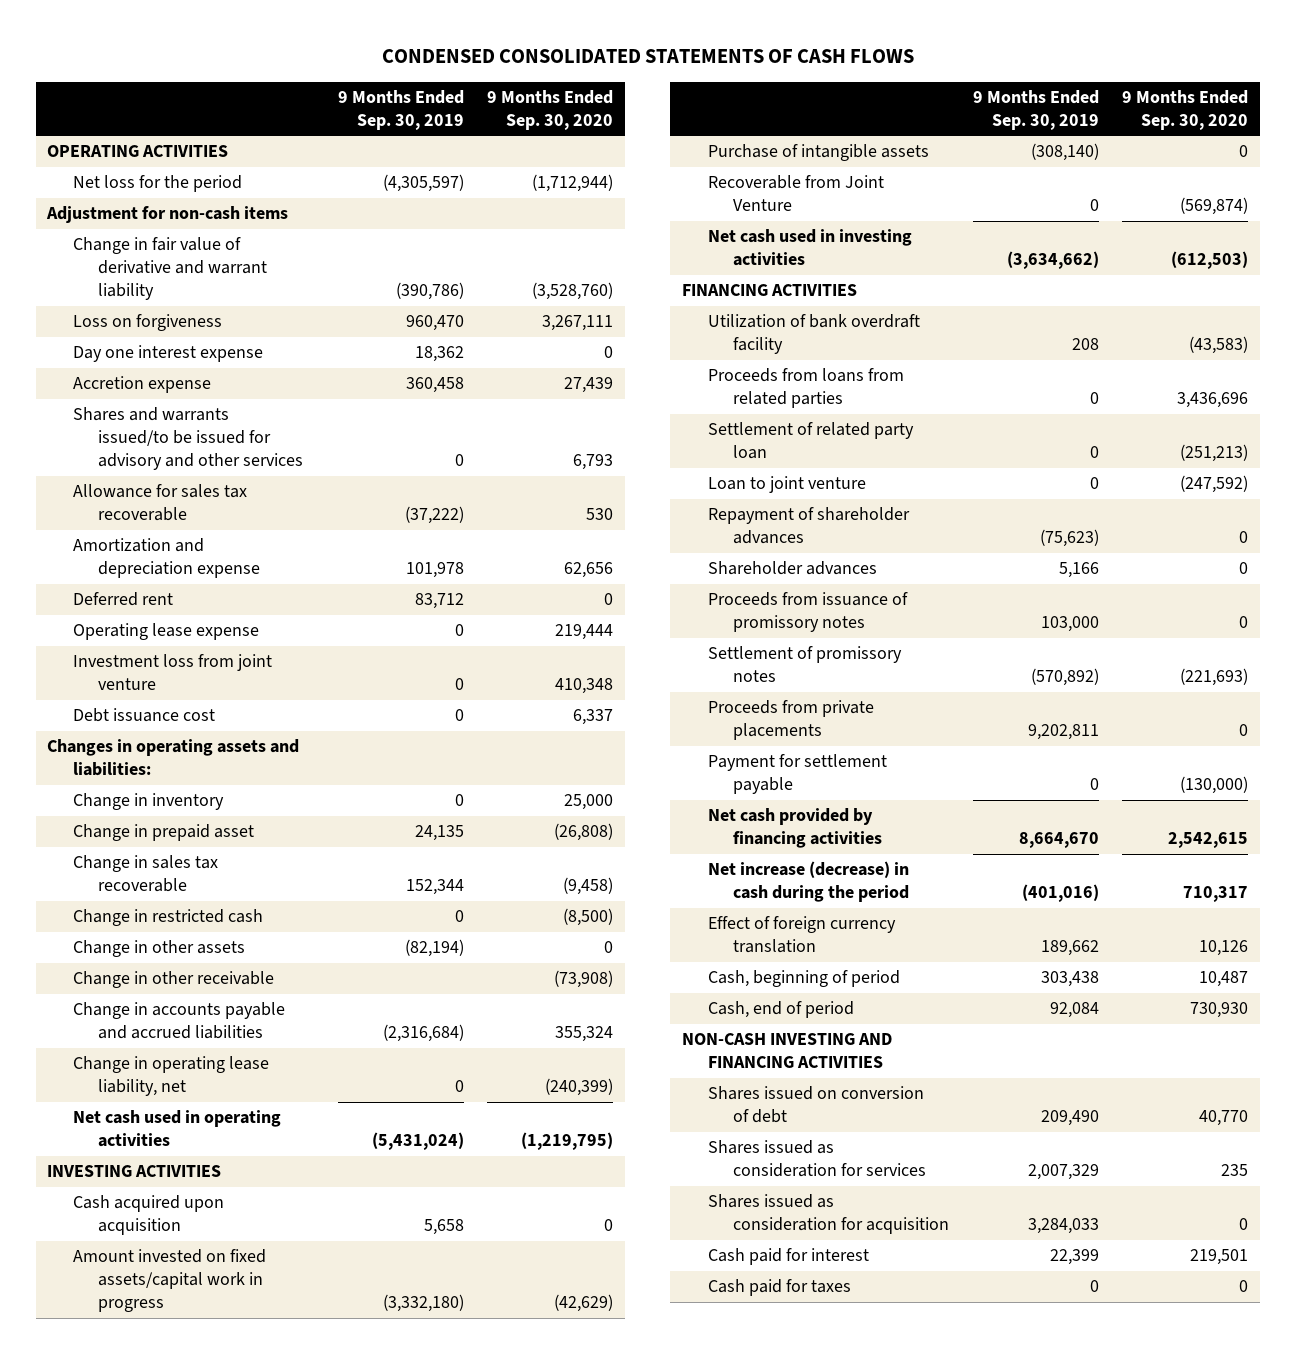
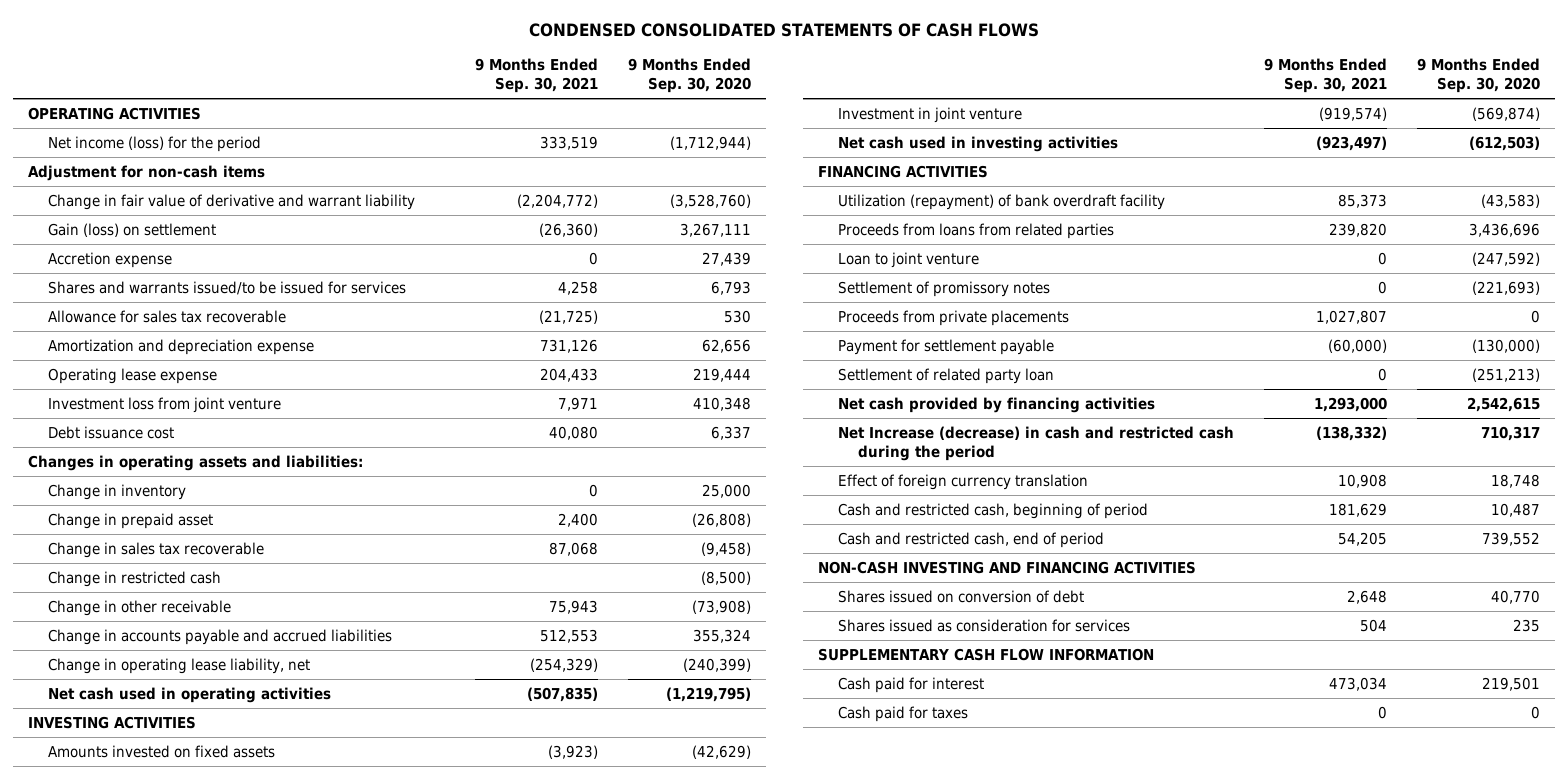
- | 9 Months Ended Sep. 30, 2019 | 9 Months Ended Sep. 30, 2020
+ | 9 Months Ended Sep. 30, 2021 | 9 Months Ended Sep. 30, 2020
- Net loss for the period | (4,305,597) | (1,712,944)
+ Net income (loss) for the period | 333,519 | (1,712,944)
- Loss on forgiveness | 960,470 | 3,267,111
- Day one interest expense | 18,362 | 0
+ Gain (loss) on settlement | (26,360) | 3,267,111
- Shares and warrants issued/to be issued for advisory and other services | 0 | 6,793
+ Shares and warrants issued/to be issued for services | 4,258 | 6,793
- Deferred rent | 83,712 | 0
- Change in other assets | (82,194) | 0
- Cash acquired upon acquisition | 5,658 | 0
- Amount invested on fixed assets/capital work in progress | (3,332,180) | (42,629)
- Purchase of intangible assets | (308,140) | 0
- Recoverable from Joint Venture | 0 | (569,874)
+ Amounts invested on fixed assets | (3,923) | (42,629)
+ Investment in joint venture | (919,574) | (569,874)
- Utilization of bank overdraft facility | 208 | (43,583)
+ Utilization (repayment) of bank overdraft facility | 85,373 | (43,583)
- Repayment of shareholder advances | (75,623) | 0
- Shareholder advances | 5,166 | 0
- Proceeds from issuance of promissory notes | 103,000 | 0
moved down: Settlement of related party loan | 0 | (251,213)
- Net increase (decrease) in cash during the period | (401,016) | 710,317
- Effect of foreign currency translation | 189,662 | 10,126
- Cash, beginning of period | 303,438 | 10,487
- Cash, end of period | 92,084 | 730,930
+ Net Increase (decrease) in cash and restricted cash during the period | (138,332) | 710,317
+ Effect of foreign currency translation | 10,908 | 18,748
+ Cash and restricted cash, beginning of period | 181,629 | 10,487
+ Cash and restricted cash, end of period | 54,205 | 739,552
- Shares issued as consideration for acquisition | 3,284,033 | 0
+ SUPPLEMENTARY CASH FLOW INFORMATION

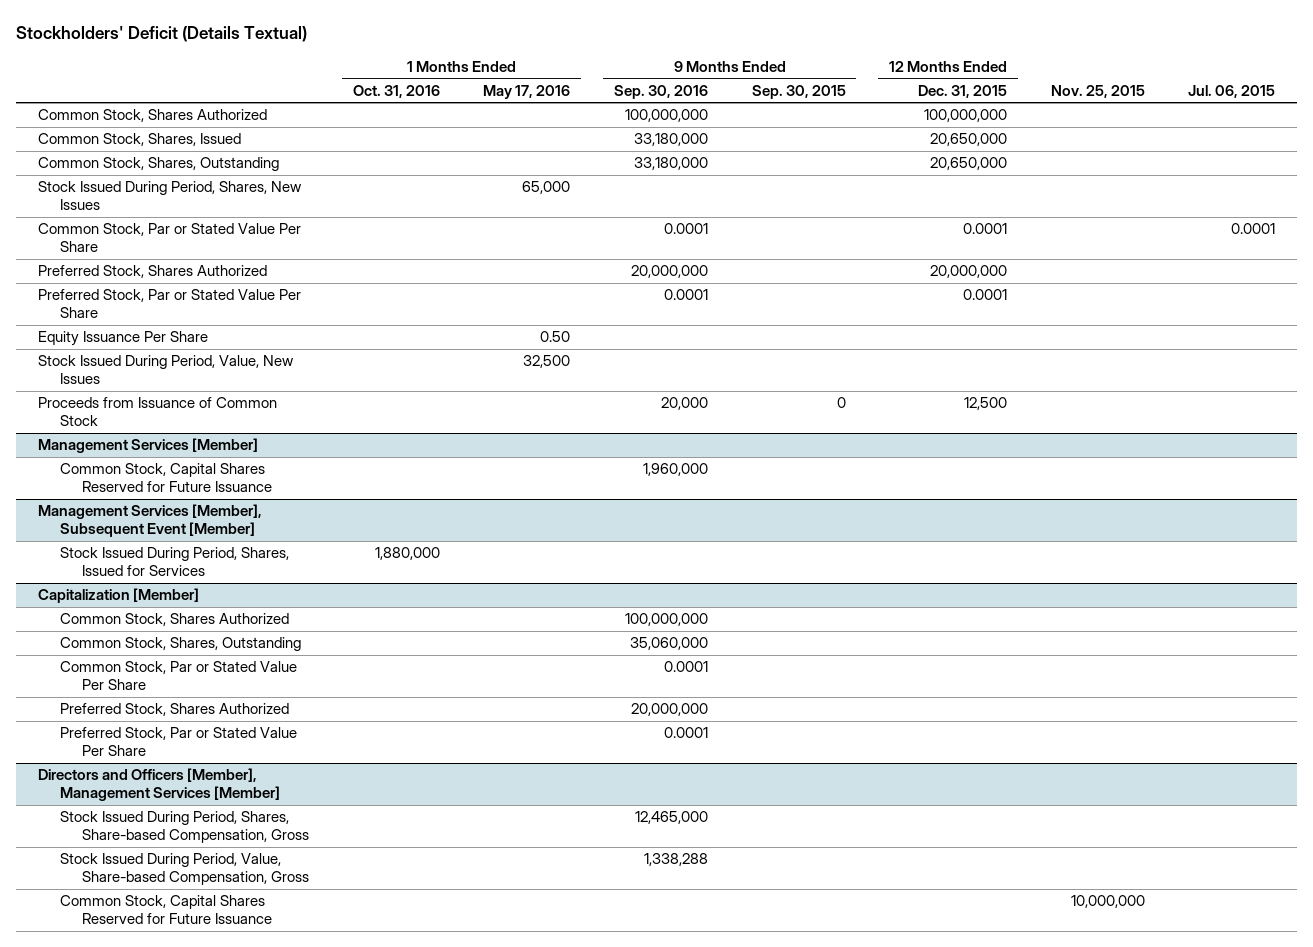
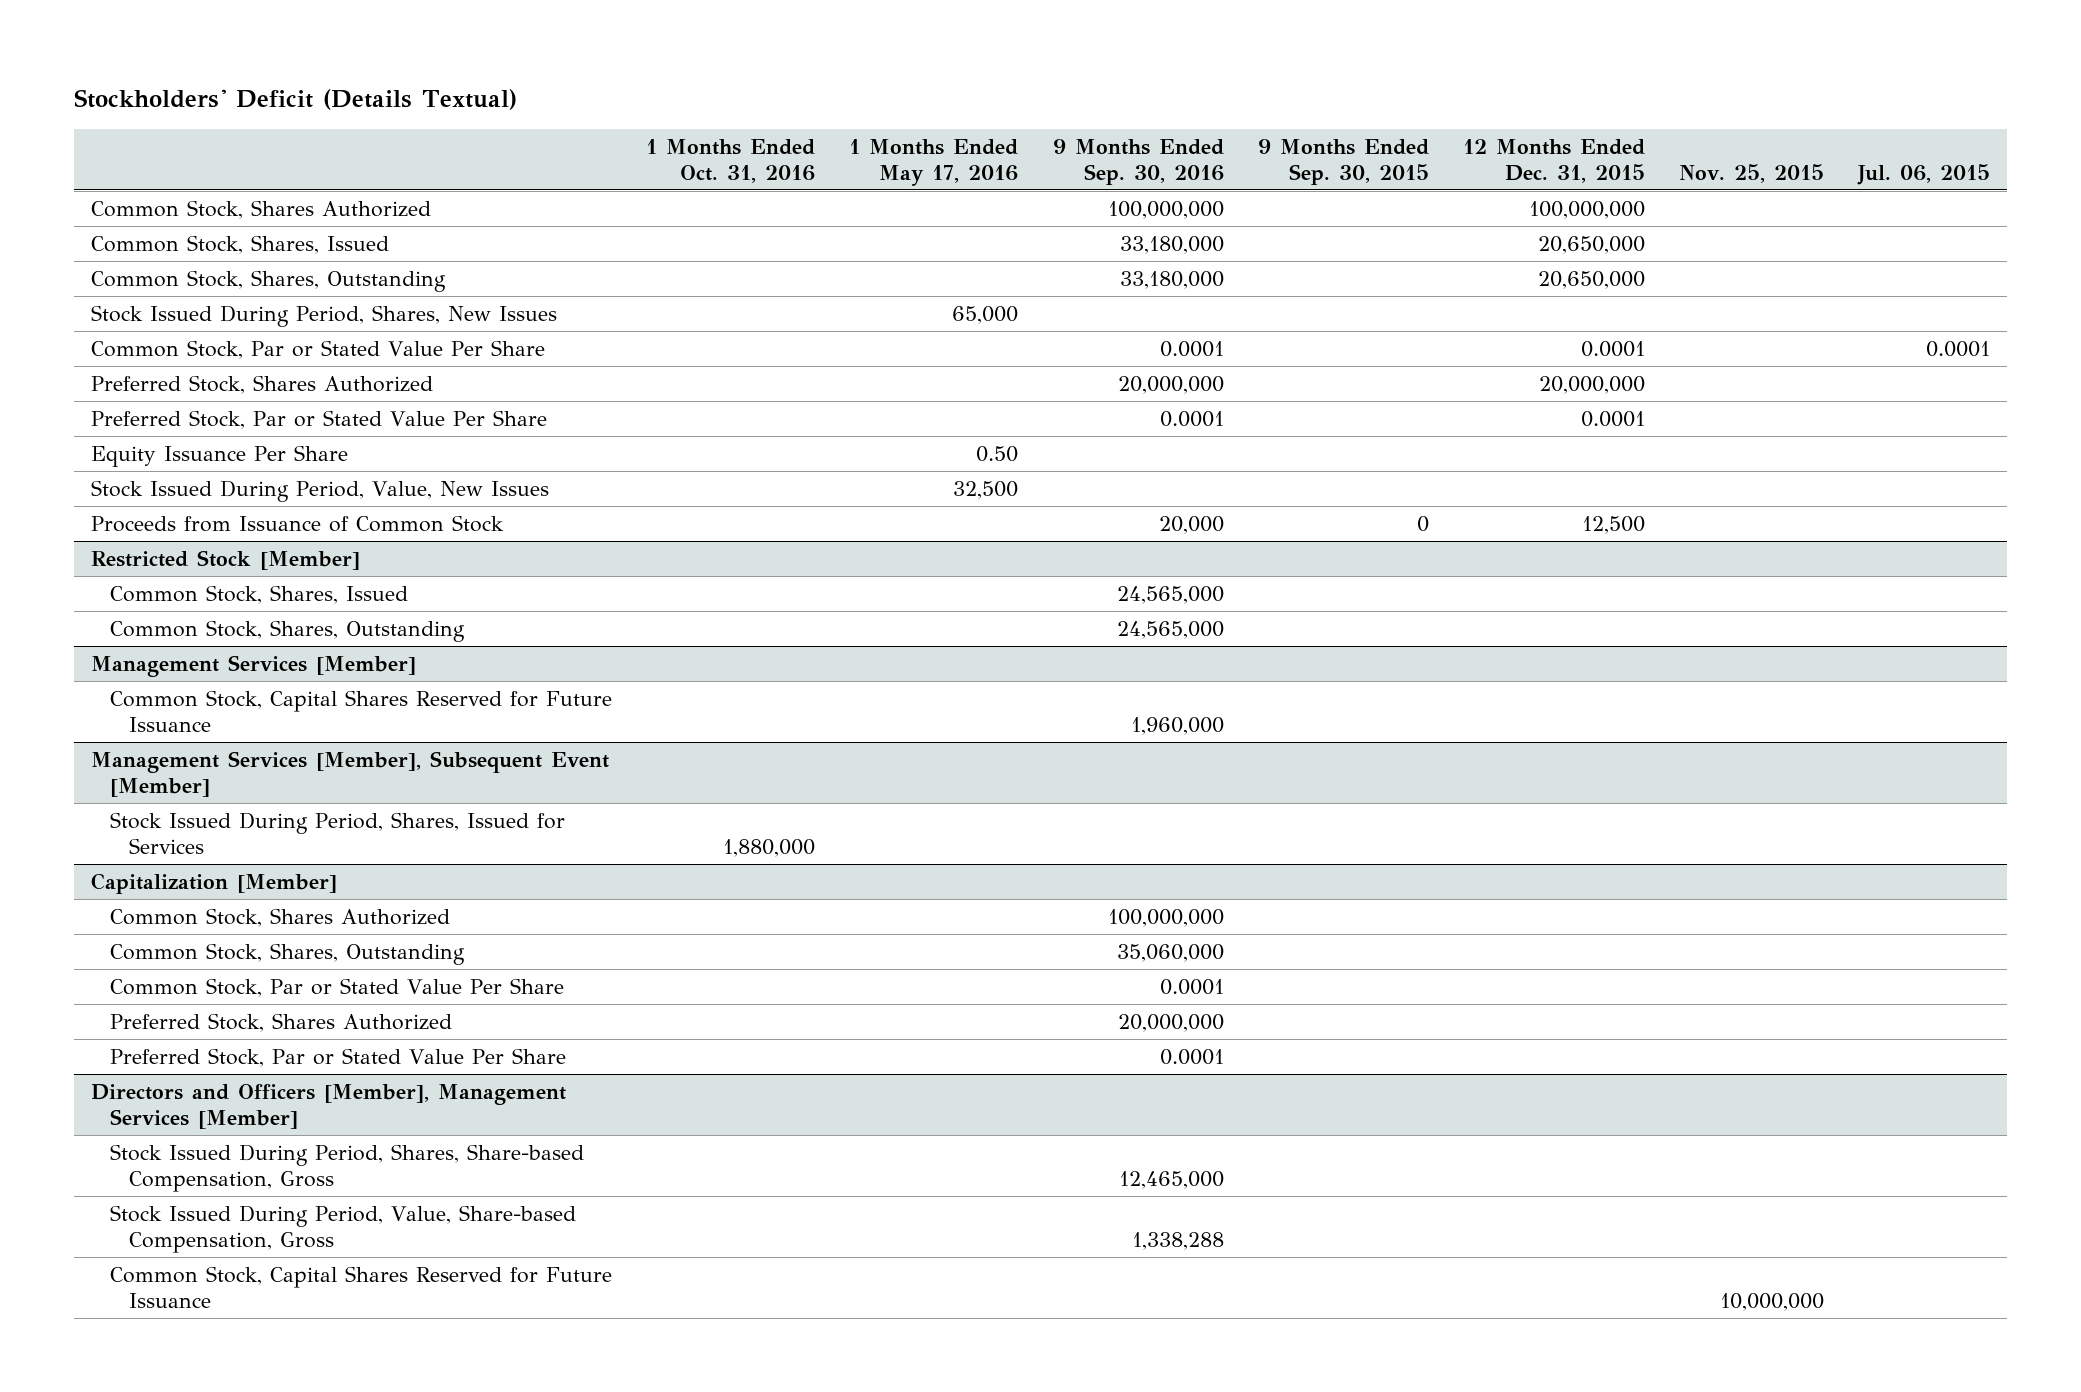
+ Restricted Stock [Member]
+ Common Stock, Shares, Issued | | | 24,565,000 | | | |
+ Common Stock, Shares, Outstanding | | | 24,565,000 | | | |

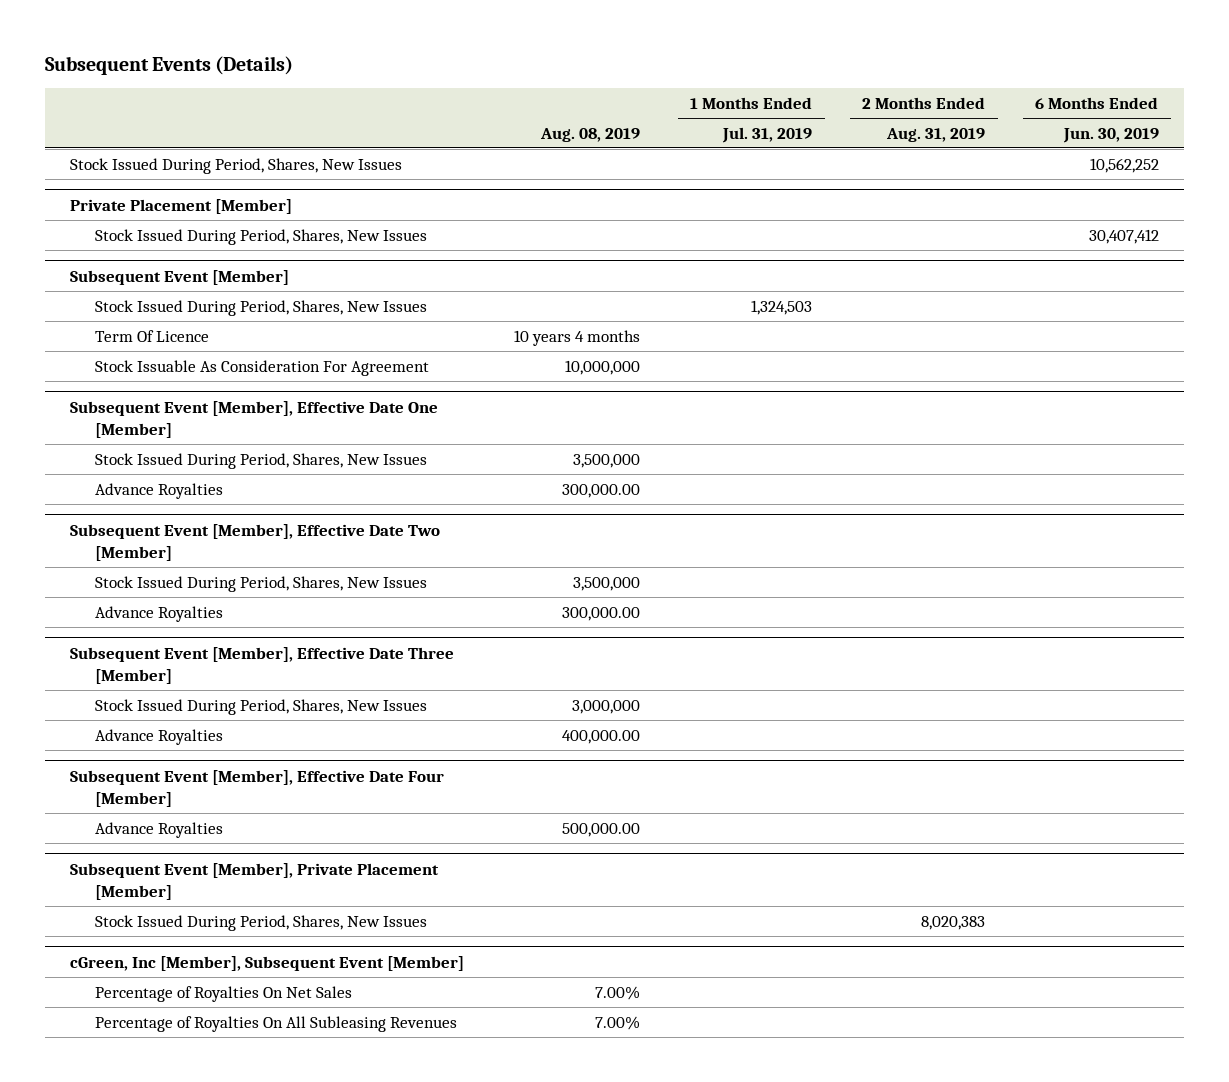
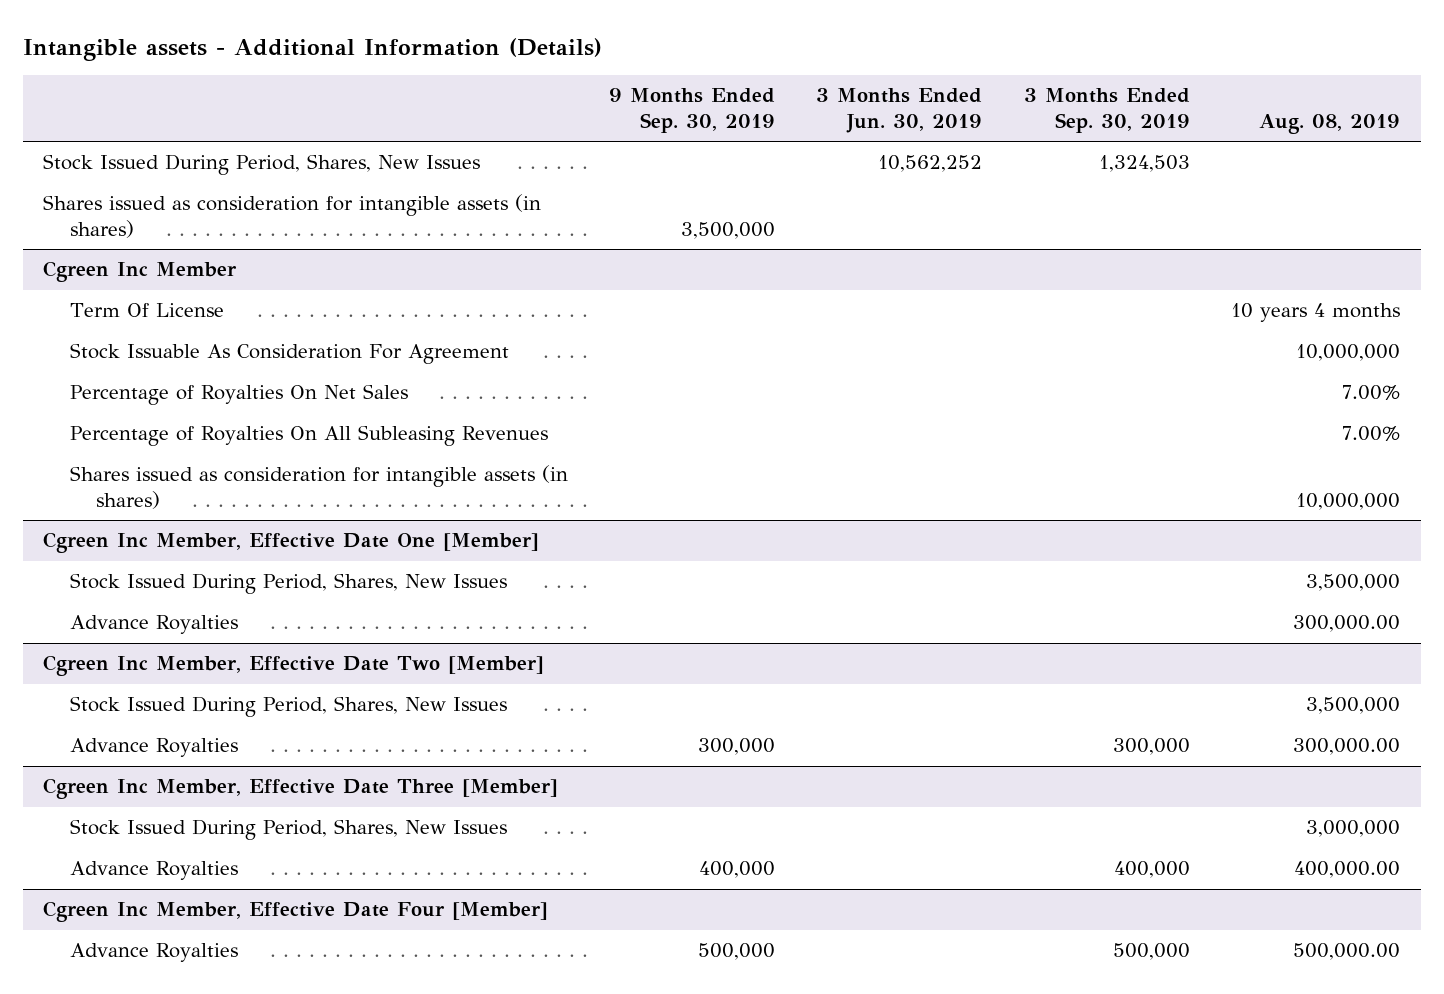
- Subsequent Events (Details)
+ Intangible assets - Additional Information (Details)
- | Aug. 08, 2019 | 1 Months Ended Jul. 31, 2019 | 2 Months Ended Aug. 31, 2019 | 6 Months Ended Jun. 30, 2019
+ | 9 Months Ended Sep. 30, 2019 | 3 Months Ended Jun. 30, 2019 | 3 Months Ended Sep. 30, 2019 | Aug. 08, 2019
- Private Placement [Member]
- Stock Issued During Period, Shares, New Issues | | | | 30,407,412
- Subsequent Event [Member]
- Stock Issued During Period, Shares, New Issues | | 1,324,503 | |
- Term Of Licence | 10 years 4 months | | |
+ Shares issued as consideration for intangible assets (in shares) | 3,500,000 | | |
+ Cgreen Inc Member
+ Term Of License | | | | 10 years 4 months
- Subsequent Event [Member], Effective Date One [Member]
+ Percentage of Royalties On Net Sales | | | | 7.00%
+ Percentage of Royalties On All Subleasing Revenues | | | | 7.00%
+ Shares issued as consideration for intangible assets (in shares) | | | | 10,000,000
+ Cgreen Inc Member, Effective Date One [Member]
- Subsequent Event [Member], Effective Date Two [Member]
+ Cgreen Inc Member, Effective Date Two [Member]
- Subsequent Event [Member], Effective Date Three [Member]
+ Cgreen Inc Member, Effective Date Three [Member]
- Subsequent Event [Member], Effective Date Four [Member]
+ Cgreen Inc Member, Effective Date Four [Member]
- Subsequent Event [Member], Private Placement [Member]
- Stock Issued During Period, Shares, New Issues | | | 8,020,383 |
- cGreen, Inc [Member], Subsequent Event [Member]
- Percentage of Royalties On Net Sales | 7.00% | | |
- Percentage of Royalties On All Subleasing Revenues | 7.00% | | |

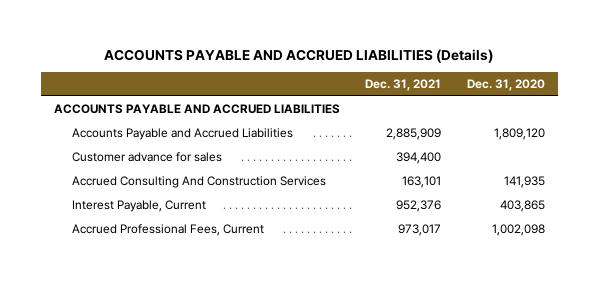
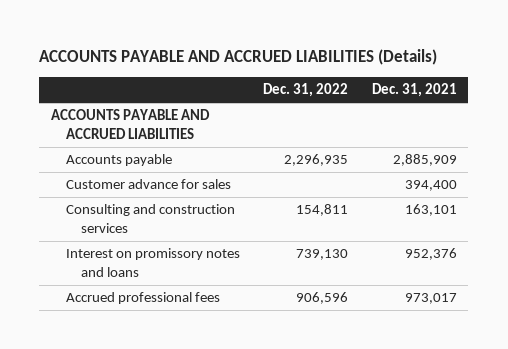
- | Dec. 31, 2021 | Dec. 31, 2020
+ | Dec. 31, 2022 | Dec. 31, 2021
- Accounts Payable and Accrued Liabilities | 2,885,909 | 1,809,120
+ Accounts payable | 2,296,935 | 2,885,909
- Accrued Consulting And Construction Services | 163,101 | 141,935
- Interest Payable, Current | 952,376 | 403,865
- Accrued Professional Fees, Current | 973,017 | 1,002,098
+ Consulting and construction services | 154,811 | 163,101
+ Interest on promissory notes and loans | 739,130 | 952,376
+ Accrued professional fees | 906,596 | 973,017

